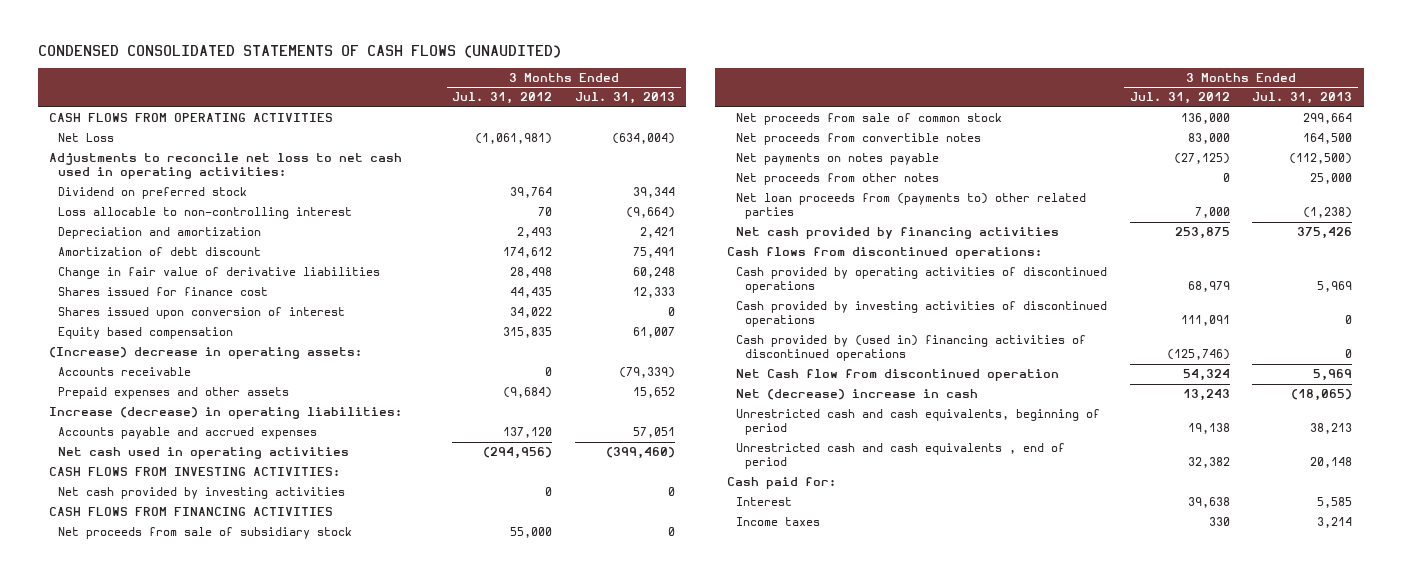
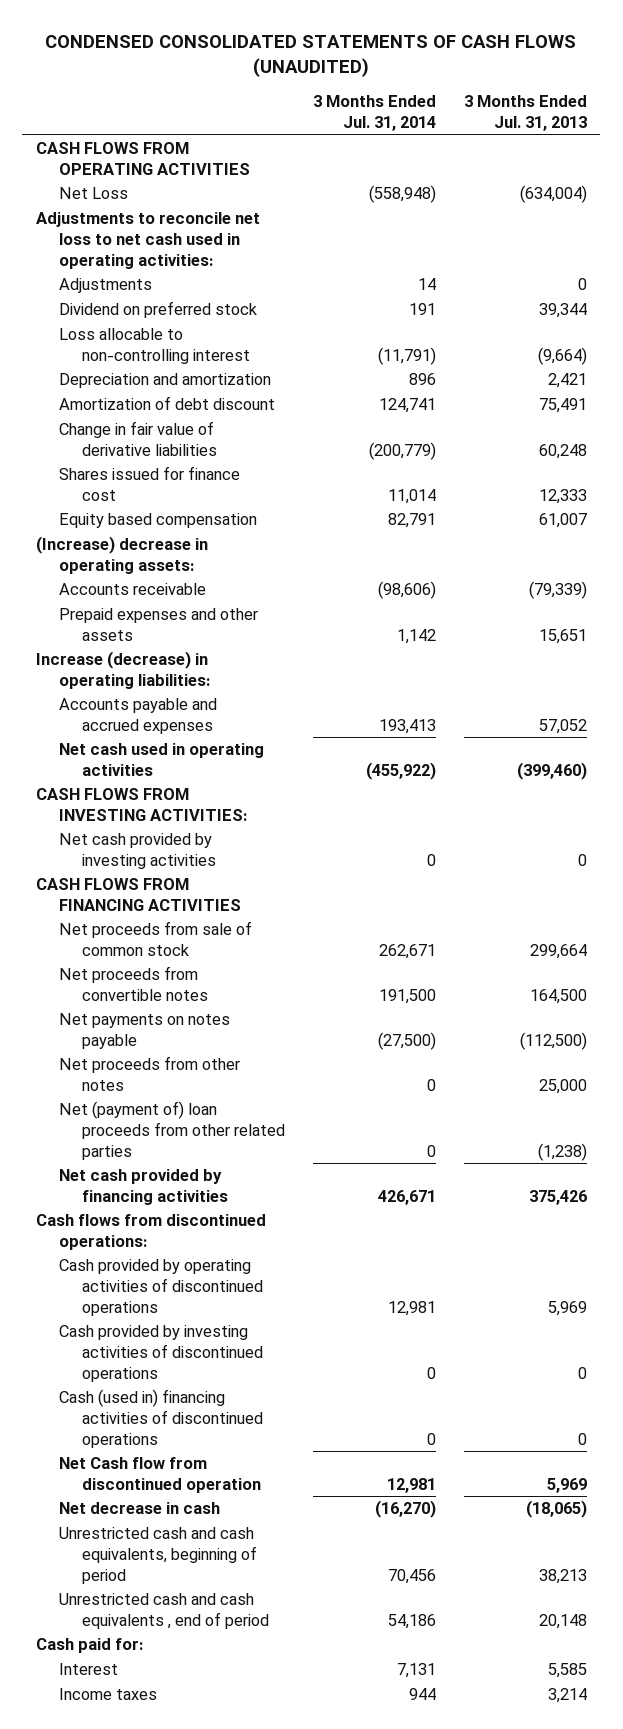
- | 3 Months Ended Jul. 31, 2012 | 3 Months Ended Jul. 31, 2013
+ | 3 Months Ended Jul. 31, 2014 | 3 Months Ended Jul. 31, 2013
+ Adjustments | 14 | 0
- Shares issued upon conversion of interest | 34,022 | 0
- Prepaid expenses and other assets | (9,684) | 15,652
+ Prepaid expenses and other assets | 1,142 | 15,651
- Accounts payable and accrued expenses | 137,120 | 57,051
+ Accounts payable and accrued expenses | 193,413 | 57,052
- Net proceeds from sale of subsidiary stock | 55,000 | 0
- Net loan proceeds from (payments to) other related parties | 7,000 | (1,238)
+ Net (payment of) loan proceeds from other related parties | 0 | (1,238)
- Cash provided by (used in) financing activities of discontinued operations | (125,746) | 0
+ Cash (used in) financing activities of discontinued operations | 0 | 0
- Net (decrease) increase in cash | 13,243 | (18,065)
+ Net decrease in cash | (16,270) | (18,065)

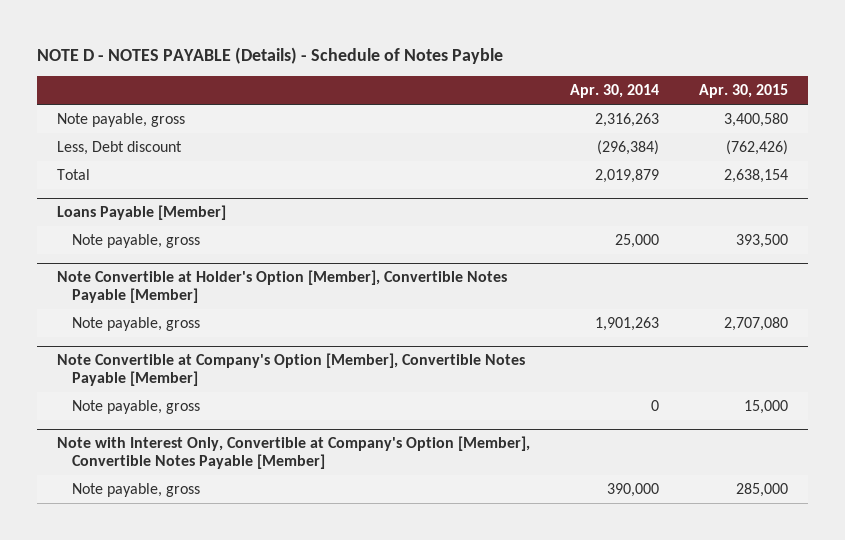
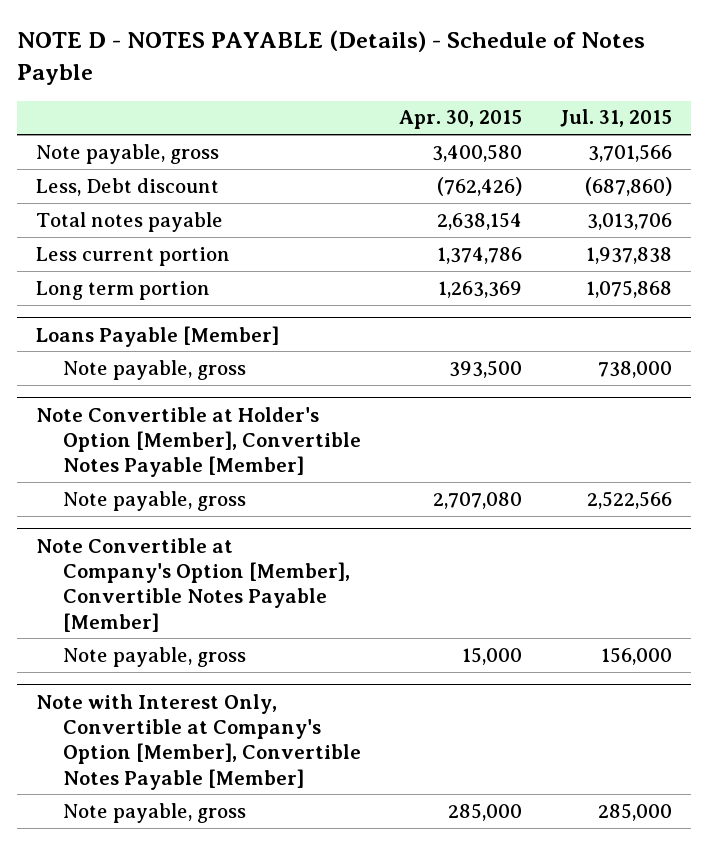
- | Apr. 30, 2014 | Apr. 30, 2015
+ | Apr. 30, 2015 | Jul. 31, 2015
- Total | 2,019,879 | 2,638,154
+ Total notes payable | 2,638,154 | 3,013,706
+ Less current portion | 1,374,786 | 1,937,838
+ Long term portion | 1,263,369 | 1,075,868

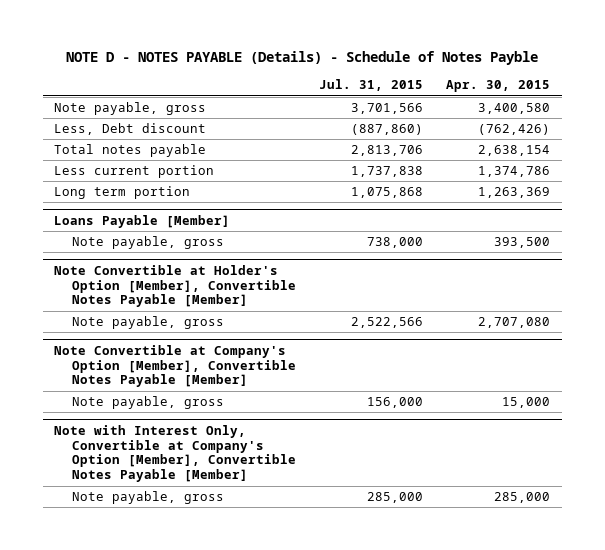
- | Apr. 30, 2015 | Jul. 31, 2015
+ | Jul. 31, 2015 | Apr. 30, 2015
- Less, Debt discount | (762,426) | (687,860)
- Total notes payable | 2,638,154 | 3,013,706
- Less current portion | 1,374,786 | 1,937,838
+ Less, Debt discount | (887,860) | (762,426)
+ Total notes payable | 2,813,706 | 2,638,154
+ Less current portion | 1,737,838 | 1,374,786

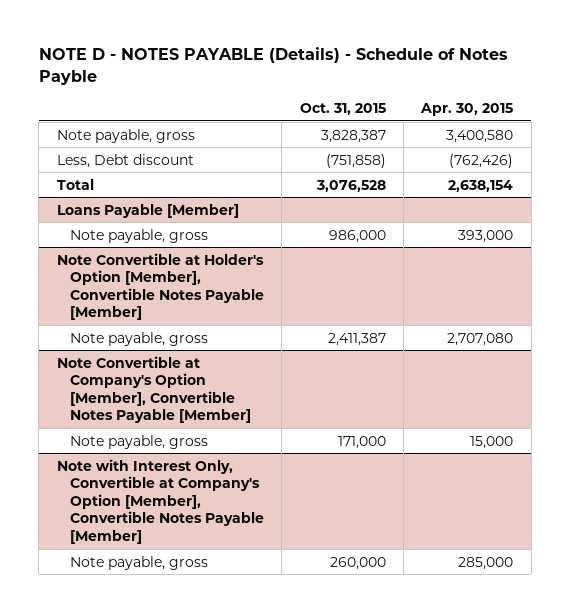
- | Jul. 31, 2015 | Apr. 30, 2015
+ | Oct. 31, 2015 | Apr. 30, 2015
- Total notes payable | 2,813,706 | 2,638,154
- Less current portion | 1,737,838 | 1,374,786
- Long term portion | 1,075,868 | 1,263,369
+ Total | 3,076,528 | 2,638,154
@ Loans Payable [Member]
- Note payable, gross | 738,000 | 393,500
+ Note payable, gross | 986,000 | 393,000

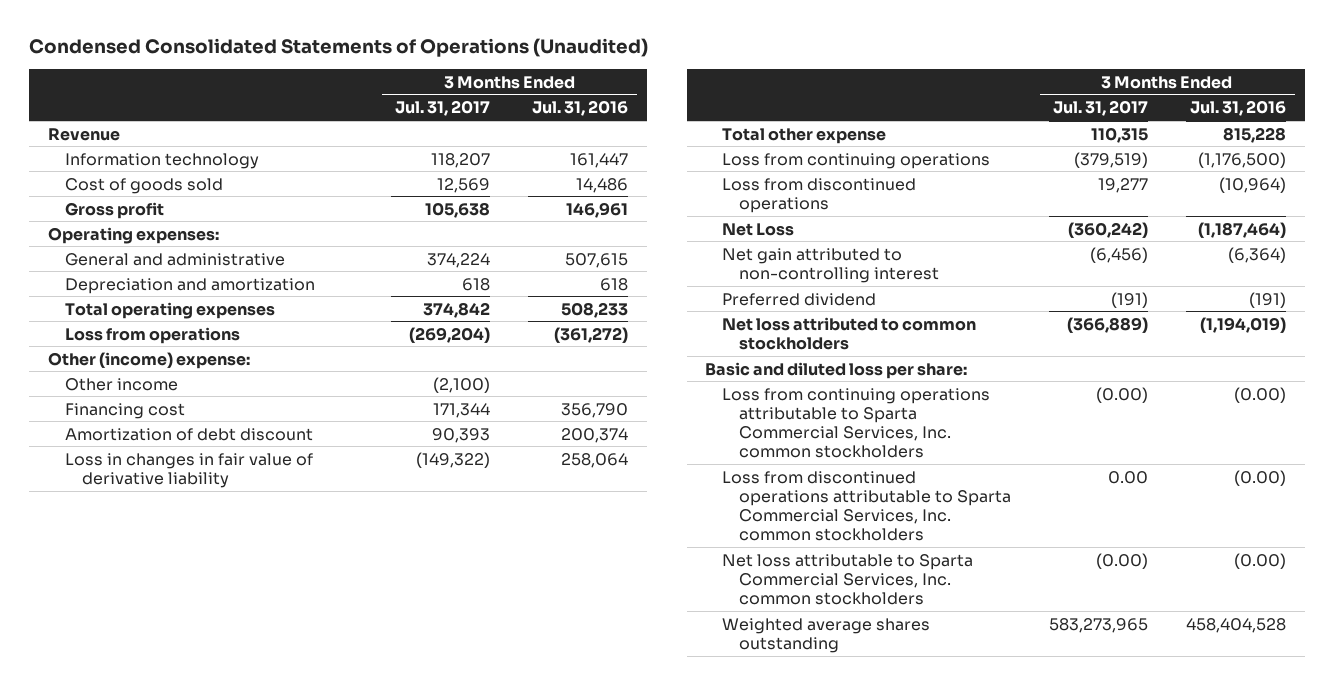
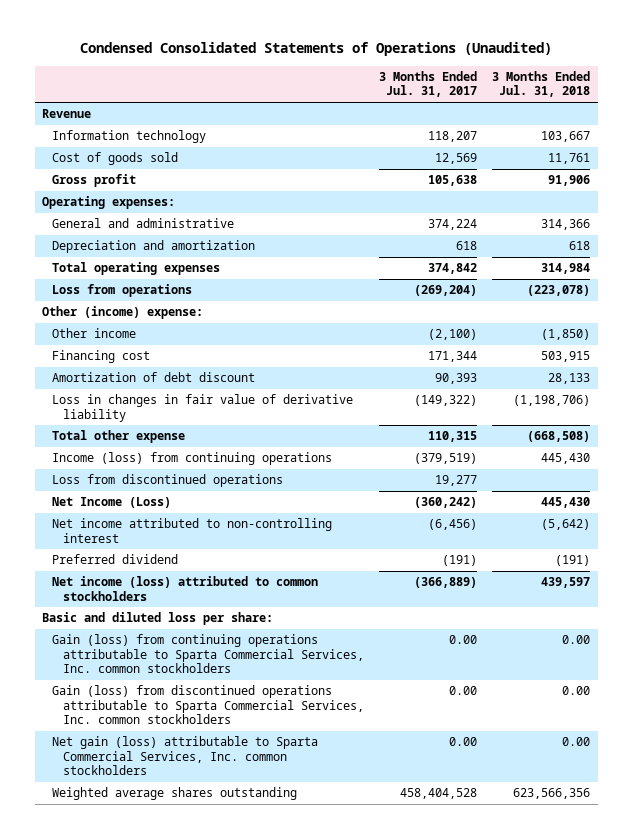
- | 3 Months Ended Jul. 31, 2017 | 3 Months Ended Jul. 31, 2016
+ | 3 Months Ended Jul. 31, 2017 | 3 Months Ended Jul. 31, 2018
- Loss from continuing operations | (379,519) | (1,176,500)
+ Income (loss) from continuing operations | (379,519) | 445,430
- Net Loss | (360,242) | (1,187,464)
- Net gain attributed to non-controlling interest | (6,456) | (6,364)
+ Net Income (Loss) | (360,242) | 445,430
+ Net income attributed to non-controlling interest | (6,456) | (5,642)
- Net loss attributed to common stockholders | (366,889) | (1,194,019)
+ Net income (loss) attributed to common stockholders | (366,889) | 439,597
- Loss from continuing operations attributable to Sparta Commercial Services, Inc. common stockholders | (0.00) | (0.00)
- Loss from discontinued operations attributable to Sparta Commercial Services, Inc. common stockholders | 0.00 | (0.00)
- Net loss attributable to Sparta Commercial Services, Inc. common stockholders | (0.00) | (0.00)
- Weighted average shares outstanding | 583,273,965 | 458,404,528
+ Gain (loss) from continuing operations attributable to Sparta Commercial Services, Inc. common stockholders | 0.00 | 0.00
+ Gain (loss) from discontinued operations attributable to Sparta Commercial Services, Inc. common stockholders | 0.00 | 0.00
+ Net gain (loss) attributable to Sparta Commercial Services, Inc. common stockholders | 0.00 | 0.00
+ Weighted average shares outstanding | 458,404,528 | 623,566,356

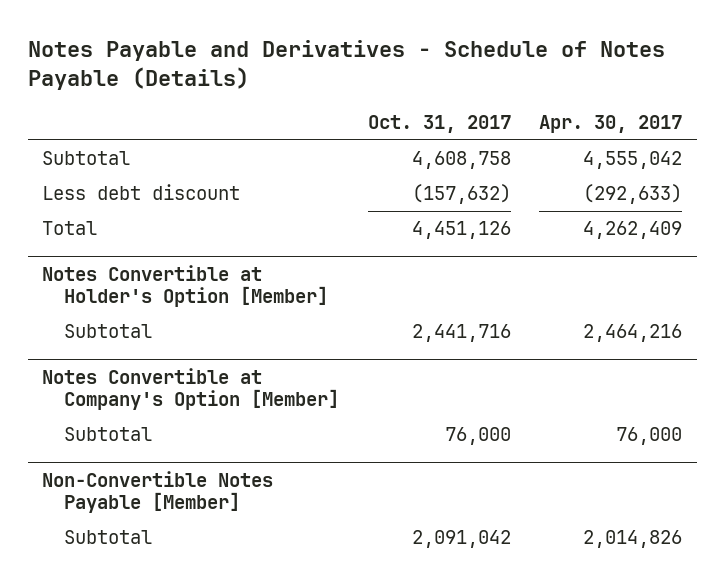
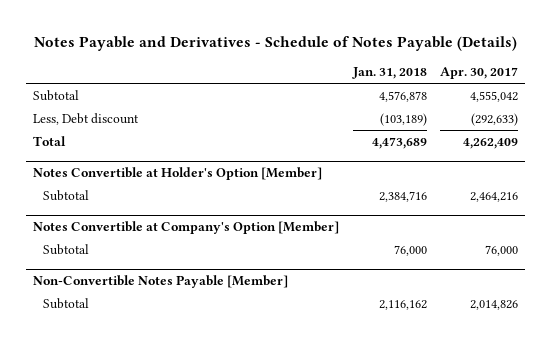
- | Oct. 31, 2017 | Apr. 30, 2017
+ | Jan. 31, 2018 | Apr. 30, 2017
- Less debt discount | (157,632) | (292,633)
+ Less, Debt discount | (103,189) | (292,633)

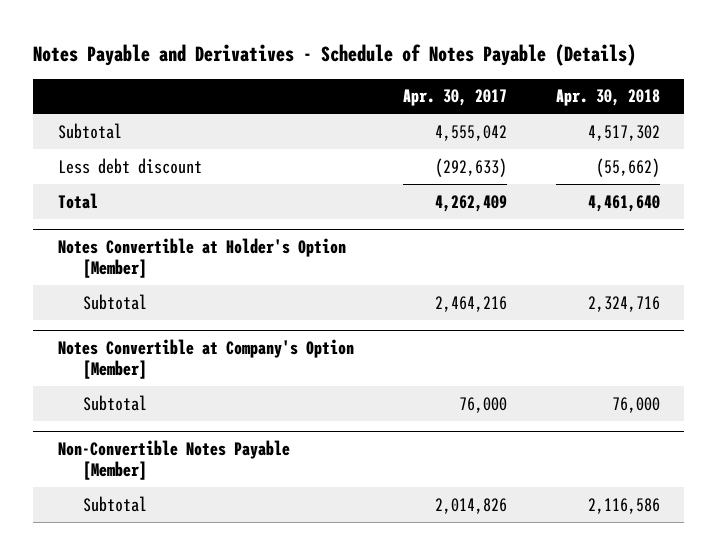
- | Jan. 31, 2018 | Apr. 30, 2017
+ | Apr. 30, 2017 | Apr. 30, 2018
- Less, Debt discount | (103,189) | (292,633)
+ Less debt discount | (292,633) | (55,662)

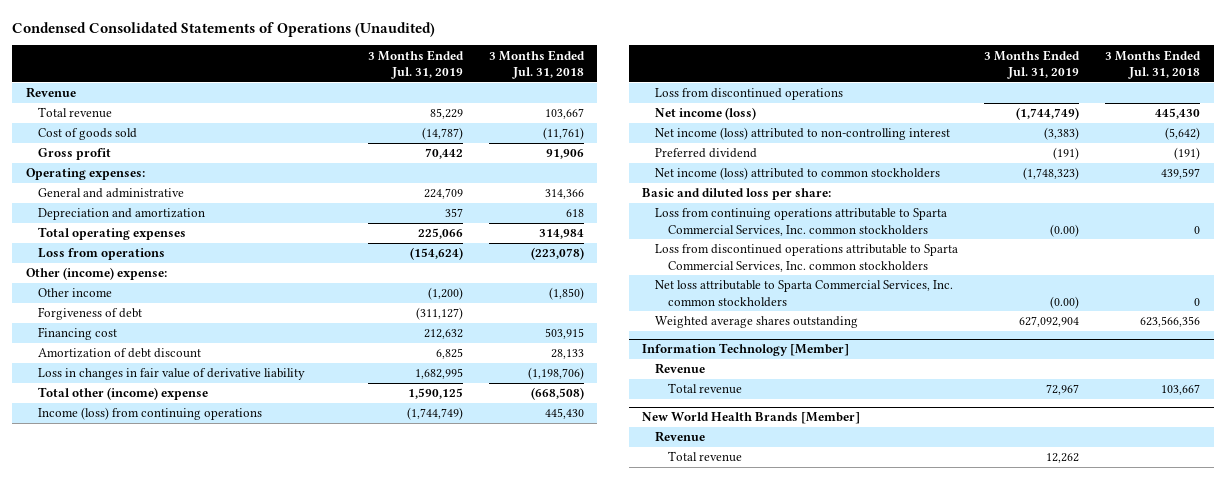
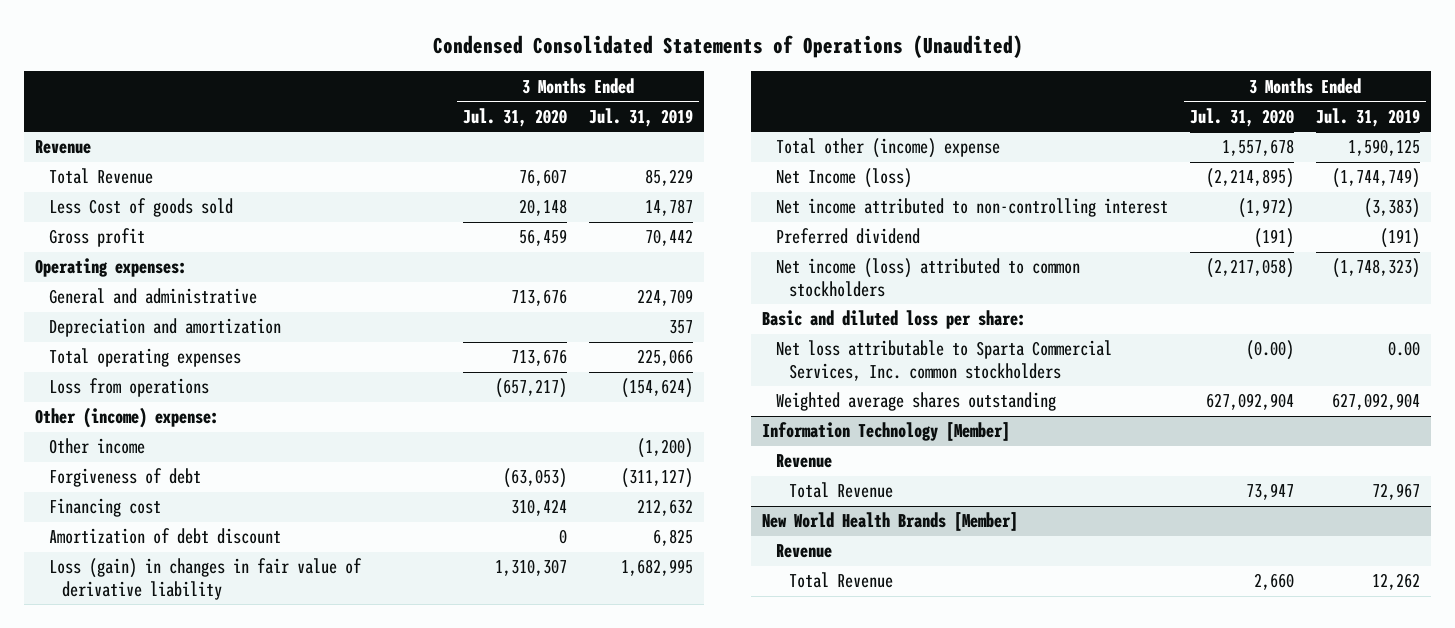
- | 3 Months Ended Jul. 31, 2019 | 3 Months Ended Jul. 31, 2018
+ | 3 Months Ended Jul. 31, 2020 | 3 Months Ended Jul. 31, 2019
- Total revenue | 85,229 | 103,667
- Cost of goods sold | (14,787) | (11,761)
+ Total Revenue | 76,607 | 85,229
+ Less Cost of goods sold | 20,148 | 14,787
- Loss in changes in fair value of derivative liability | 1,682,995 | (1,198,706)
+ Loss (gain) in changes in fair value of derivative liability | 1,310,307 | 1,682,995
- Income (loss) from continuing operations | (1,744,749) | 445,430
- Loss from discontinued operations
- Net income (loss) | (1,744,749) | 445,430
- Net income (loss) attributed to non-controlling interest | (3,383) | (5,642)
+ Net Income (loss) | (2,214,895) | (1,744,749)
+ Net income attributed to non-controlling interest | (1,972) | (3,383)
- Loss from continuing operations attributable to Sparta Commercial Services, Inc. common stockholders | (0.00) | 0
- Loss from discontinued operations attributable to Sparta Commercial Services, Inc. common stockholders
- Net loss attributable to Sparta Commercial Services, Inc. common stockholders | (0.00) | 0
+ Net loss attributable to Sparta Commercial Services, Inc. common stockholders | (0.00) | 0.00
@ Information Technology [Member]
- Total revenue | 72,967 | 103,667
+ Total Revenue | 73,947 | 72,967
@ New World Health Brands [Member]
- Total revenue | 12,262 |
+ Total Revenue | 2,660 | 12,262

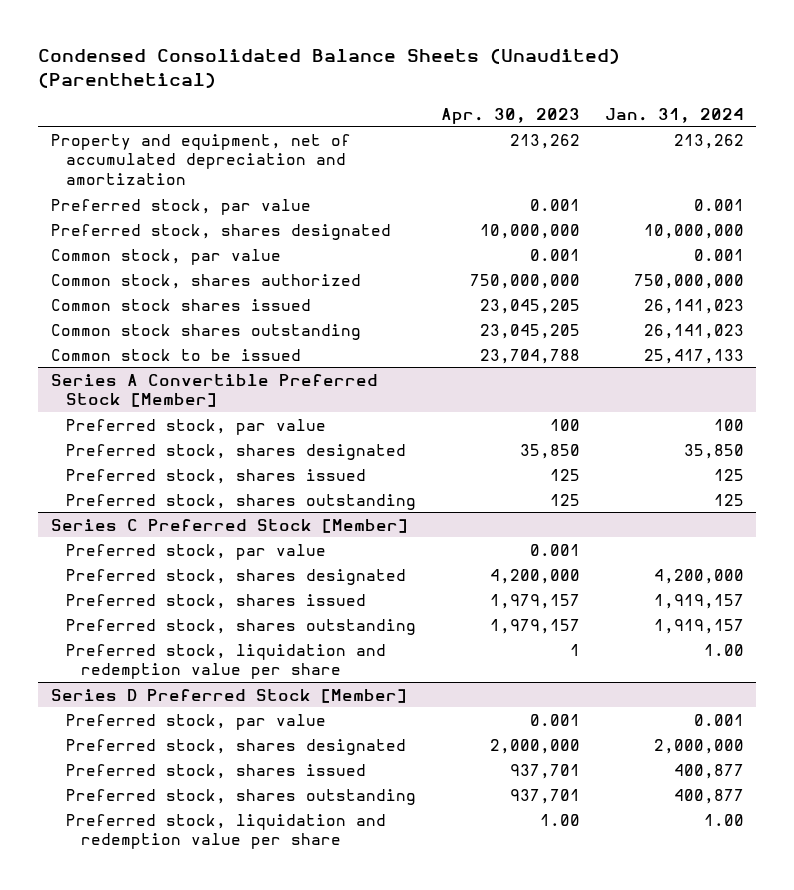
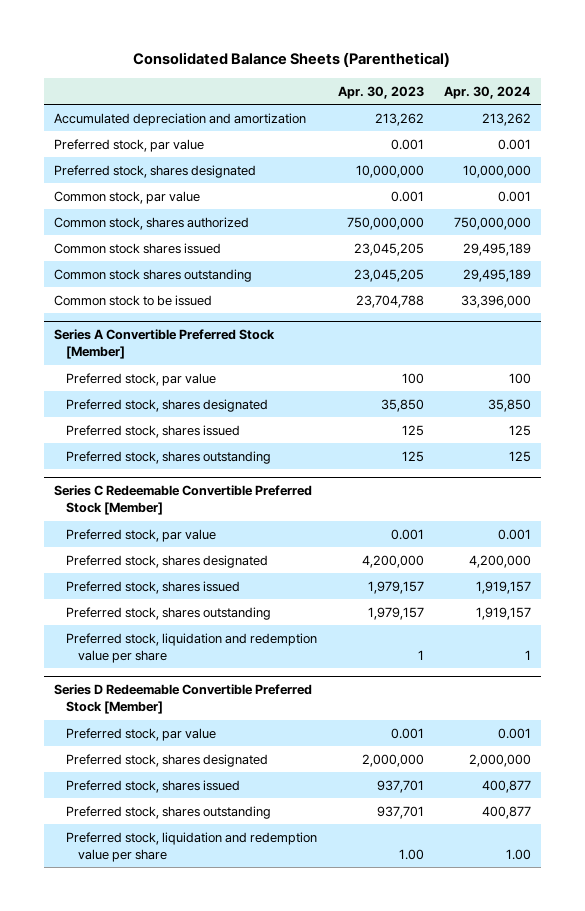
- Condensed Consolidated Balance Sheets (Unaudited) (Parenthetical)
+ Consolidated Balance Sheets (Parenthetical)
- | Apr. 30, 2023 | Jan. 31, 2024
+ | Apr. 30, 2023 | Apr. 30, 2024
- Property and equipment, net of accumulated depreciation and amortization | 213,262 | 213,262
+ Accumulated depreciation and amortization | 213,262 | 213,262
- Series C Preferred Stock [Member]
+ Series C Redeemable Convertible Preferred Stock [Member]
- Series D Preferred Stock [Member]
+ Series D Redeemable Convertible Preferred Stock [Member]

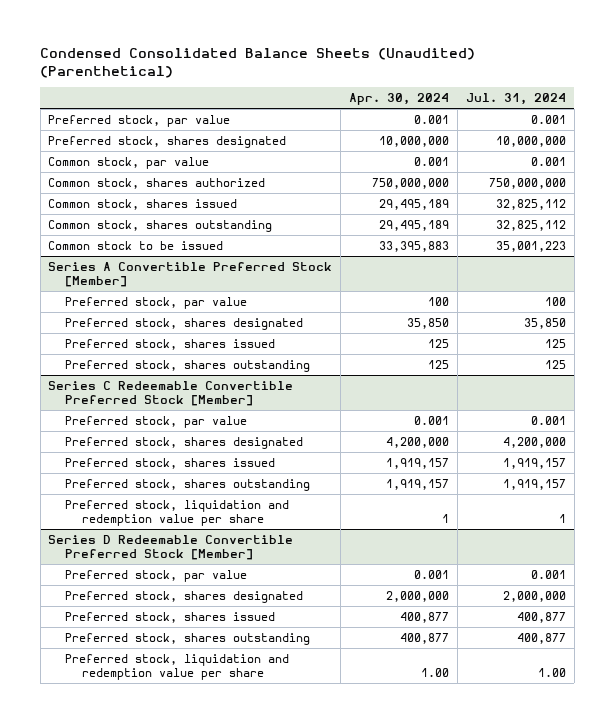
- Consolidated Balance Sheets (Parenthetical)
+ Condensed Consolidated Balance Sheets (Unaudited) (Parenthetical)
- | Apr. 30, 2023 | Apr. 30, 2024
+ | Apr. 30, 2024 | Jul. 31, 2024
- Accumulated depreciation and amortization | 213,262 | 213,262
- Common stock shares issued | 23,045,205 | 29,495,189
- Common stock shares outstanding | 23,045,205 | 29,495,189
- Common stock to be issued | 23,704,788 | 33,396,000
+ Common stock, shares issued | 29,495,189 | 32,825,112
+ Common stock, shares outstanding | 29,495,189 | 32,825,112
+ Common stock to be issued | 33,395,883 | 35,001,223

